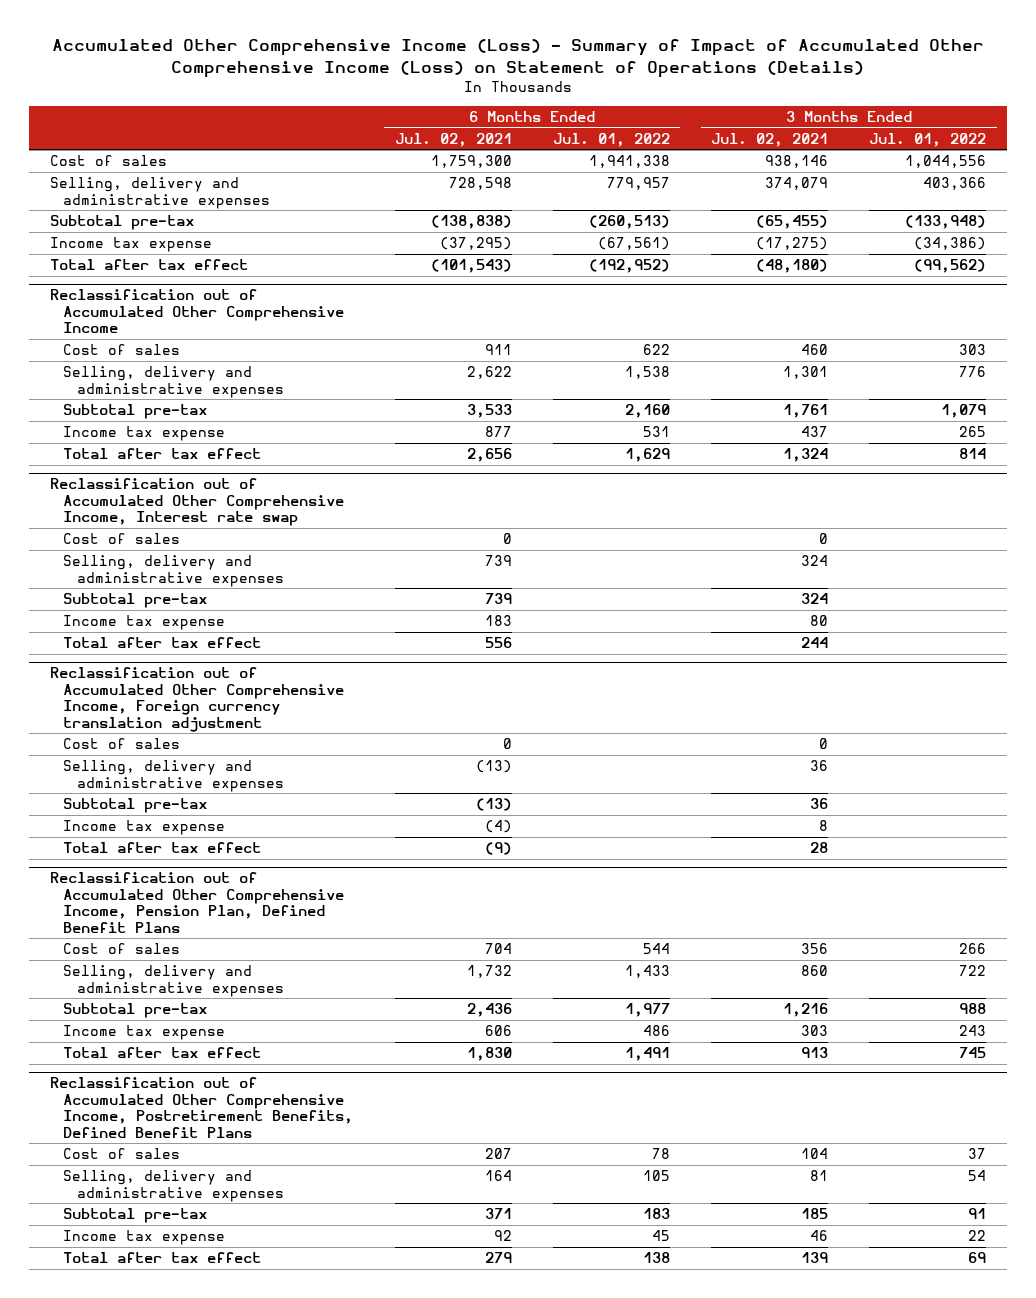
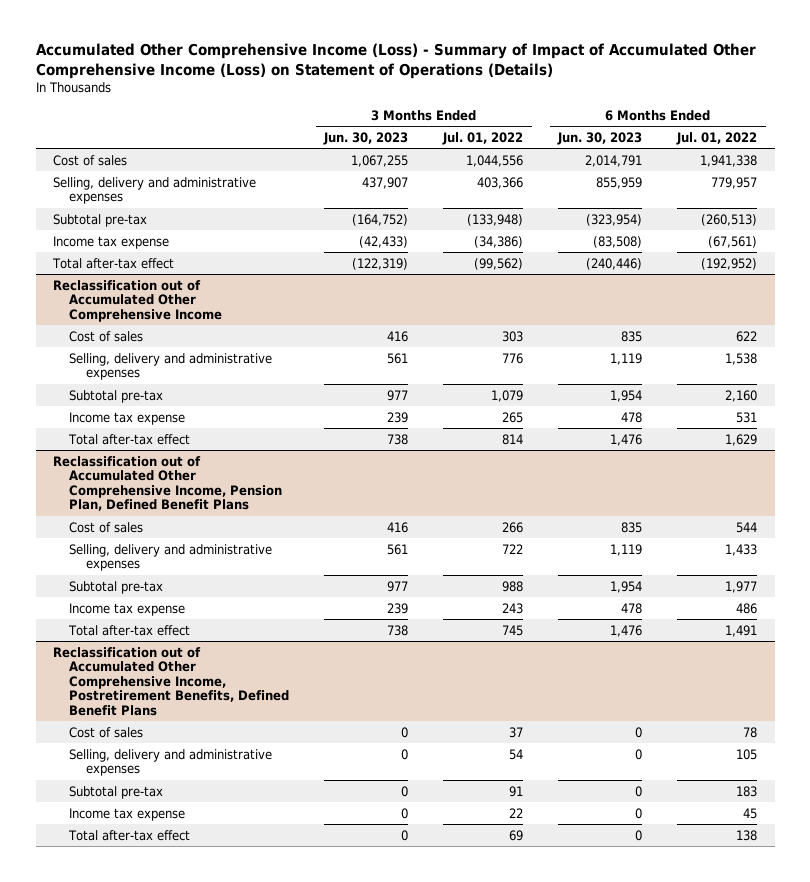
- | 6 Months Ended Jul. 02, 2021 | 6 Months Ended Jul. 01, 2022 | 3 Months Ended Jul. 02, 2021 | 3 Months Ended Jul. 01, 2022
+ | 3 Months Ended Jun. 30, 2023 | 3 Months Ended Jul. 01, 2022 | 6 Months Ended Jun. 30, 2023 | 6 Months Ended Jul. 01, 2022
- Total after tax effect | (101,543) | (192,952) | (48,180) | (99,562)
+ Total after-tax effect | (122,319) | (99,562) | (240,446) | (192,952)
@ Reclassification out of Accumulated Other Comprehensive Income
- Total after tax effect | 2,656 | 1,629 | 1,324 | 814
- Reclassification out of Accumulated Other Comprehensive Income, Interest rate swap
- Cost of sales | 0 | | 0 |
- Selling, delivery and administrative expenses | 739 | | 324 |
- Subtotal pre-tax | 739 | | 324 |
- Income tax expense | 183 | | 80 |
- Total after tax effect | 556 | | 244 |
- Reclassification out of Accumulated Other Comprehensive Income, Foreign currency translation adjustment
- Cost of sales | 0 | | 0 |
- Selling, delivery and administrative expenses | (13) | | 36 |
- Subtotal pre-tax | (13) | | 36 |
- Income tax expense | (4) | | 8 |
- Total after tax effect | (9) | | 28 |
@ Reclassification out of Accumulated Other Comprehensive Income
+ Total after-tax effect | 738 | 814 | 1,476 | 1,629
@ Reclassification out of Accumulated Other Comprehensive Income, Pension Plan, Defined Benefit Plans
- Total after tax effect | 1,830 | 1,491 | 913 | 745
+ Total after-tax effect | 738 | 745 | 1,476 | 1,491
@ Reclassification out of Accumulated Other Comprehensive Income, Postretirement Benefits, Defined Benefit Plans
- Total after tax effect | 279 | 138 | 139 | 69
+ Total after-tax effect | 0 | 69 | 0 | 138

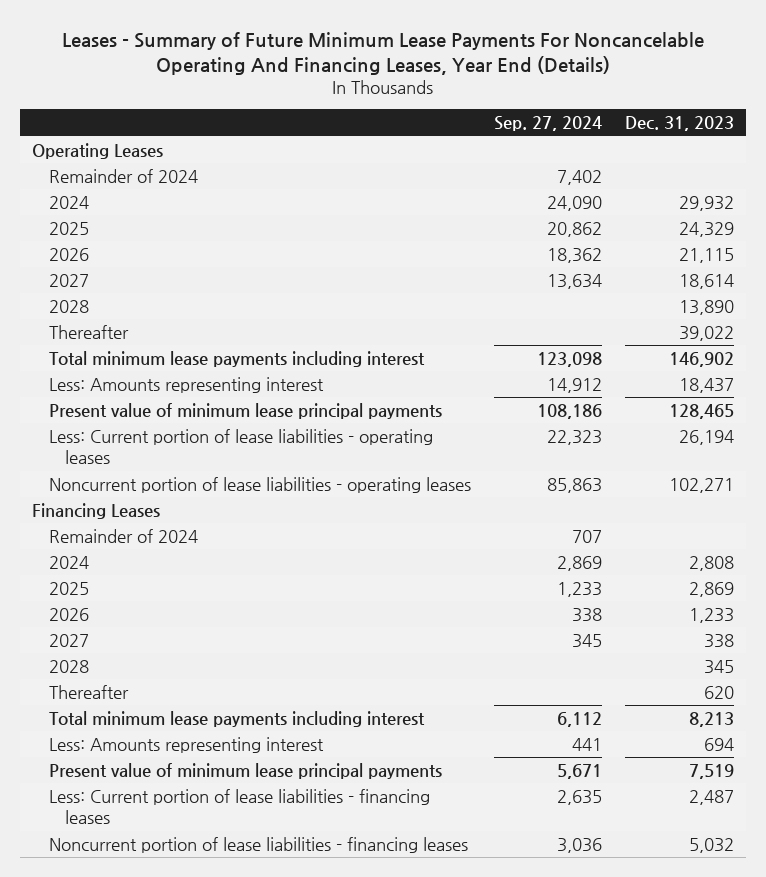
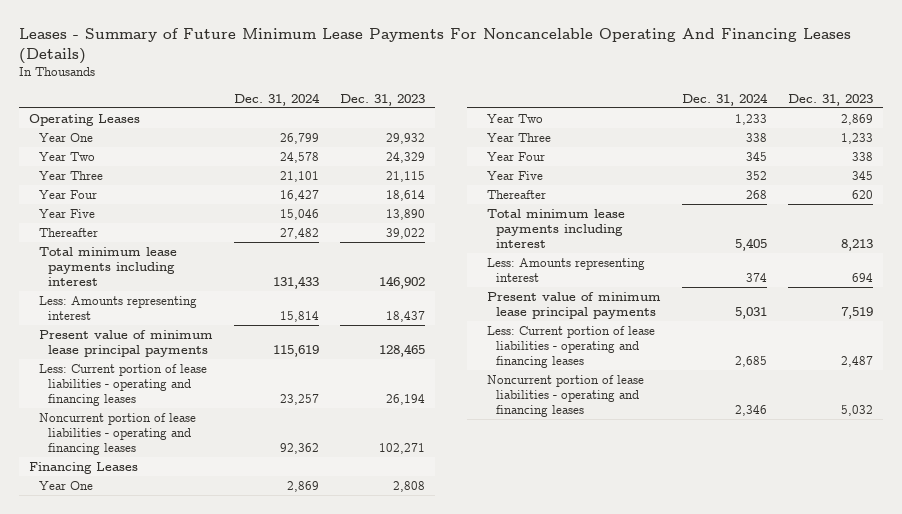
- Leases - Summary of Future Minimum Lease Payments For Noncancelable Operating And Financing Leases, Year End (Details)
+ Leases - Summary of Future Minimum Lease Payments For Noncancelable Operating And Financing Leases (Details)
- | Sep. 27, 2024 | Dec. 31, 2023
+ | Dec. 31, 2024 | Dec. 31, 2023
- Remainder of 2024 | 7,402 |
- 2024 | 24,090 | 29,932
- 2025 | 20,862 | 24,329
- 2026 | 18,362 | 21,115
- 2027 | 13,634 | 18,614
- 2028 | | 13,890
+ Year One | 26,799 | 29,932
+ Year Two | 24,578 | 24,329
+ Year Three | 21,101 | 21,115
+ Year Four | 16,427 | 18,614
+ Year Five | 15,046 | 13,890
- Less: Current portion of lease liabilities - operating leases | 22,323 | 26,194
- Noncurrent portion of lease liabilities - operating leases | 85,863 | 102,271
+ Less: Current portion of lease liabilities - operating and financing leases | 23,257 | 26,194
+ Noncurrent portion of lease liabilities - operating and financing leases | 92,362 | 102,271
- Remainder of 2024 | 707 |
- 2024 | 2,869 | 2,808
- 2025 | 1,233 | 2,869
- 2026 | 338 | 1,233
- 2027 | 345 | 338
- 2028 | | 345
+ Year One | 2,869 | 2,808
+ Year Two | 1,233 | 2,869
+ Year Three | 338 | 1,233
+ Year Four | 345 | 338
+ Year Five | 352 | 345
- Less: Current portion of lease liabilities - financing leases | 2,635 | 2,487
- Noncurrent portion of lease liabilities - financing leases | 3,036 | 5,032
+ Less: Current portion of lease liabilities - operating and financing leases | 2,685 | 2,487
+ Noncurrent portion of lease liabilities - operating and financing leases | 2,346 | 5,032

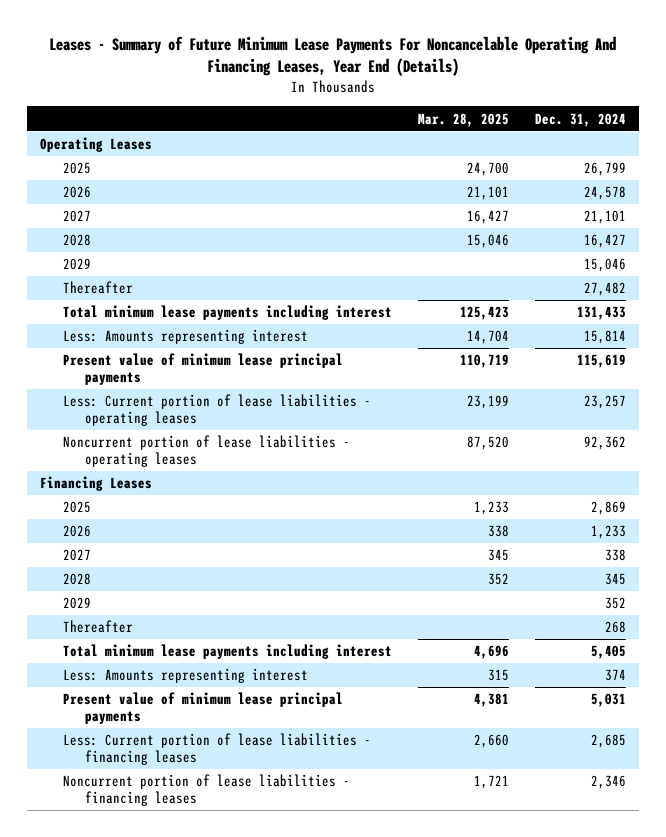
- Leases - Summary of Future Minimum Lease Payments For Noncancelable Operating And Financing Leases (Details)
+ Leases - Summary of Future Minimum Lease Payments For Noncancelable Operating And Financing Leases, Year End (Details)
- | Dec. 31, 2024 | Dec. 31, 2023
+ | Mar. 28, 2025 | Dec. 31, 2024
- Year One | 26,799 | 29,932
- Year Two | 24,578 | 24,329
- Year Three | 21,101 | 21,115
- Year Four | 16,427 | 18,614
- Year Five | 15,046 | 13,890
+ 2025 | 24,700 | 26,799
+ 2026 | 21,101 | 24,578
+ 2027 | 16,427 | 21,101
+ 2028 | 15,046 | 16,427
+ 2029 | | 15,046
- Less: Current portion of lease liabilities - operating and financing leases | 23,257 | 26,194
- Noncurrent portion of lease liabilities - operating and financing leases | 92,362 | 102,271
+ Less: Current portion of lease liabilities - operating leases | 23,199 | 23,257
+ Noncurrent portion of lease liabilities - operating leases | 87,520 | 92,362
- Year One | 2,869 | 2,808
- Year Two | 1,233 | 2,869
- Year Three | 338 | 1,233
- Year Four | 345 | 338
- Year Five | 352 | 345
+ 2025 | 1,233 | 2,869
+ 2026 | 338 | 1,233
+ 2027 | 345 | 338
+ 2028 | 352 | 345
+ 2029 | | 352
- Less: Current portion of lease liabilities - operating and financing leases | 2,685 | 2,487
- Noncurrent portion of lease liabilities - operating and financing leases | 2,346 | 5,032
+ Less: Current portion of lease liabilities - financing leases | 2,660 | 2,685
+ Noncurrent portion of lease liabilities - financing leases | 1,721 | 2,346

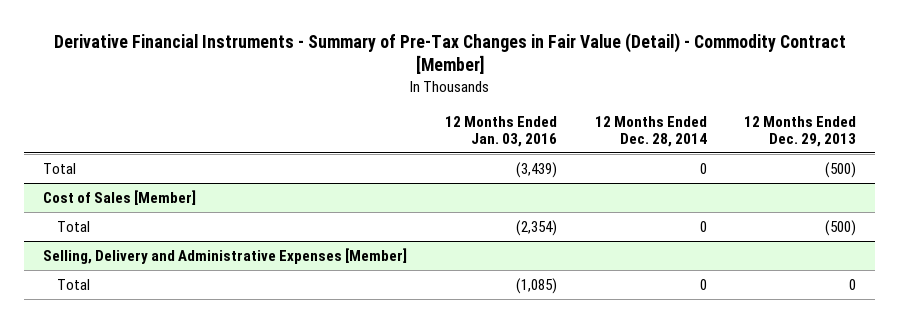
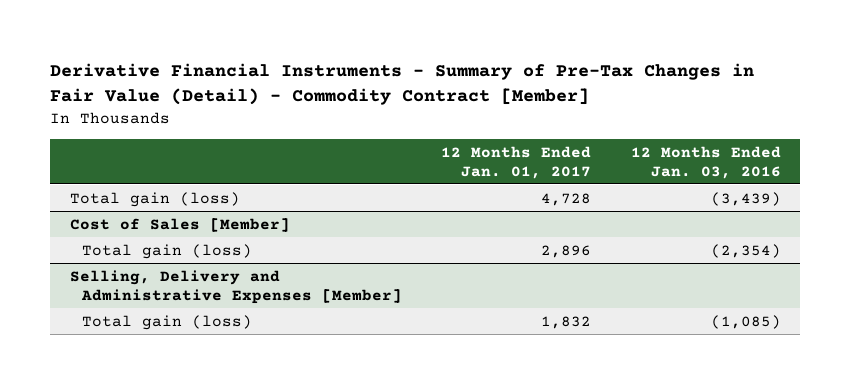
- | 12 Months Ended Jan. 03, 2016 | 12 Months Ended Dec. 28, 2014 | 12 Months Ended Dec. 29, 2013
+ | 12 Months Ended Jan. 01, 2017 | 12 Months Ended Jan. 03, 2016
- Total | (3,439) | 0 | (500)
+ Total gain (loss) | 4,728 | (3,439)
@ Cost of Sales [Member]
- Total | (2,354) | 0 | (500)
+ Total gain (loss) | 2,896 | (2,354)
@ Selling, Delivery and Administrative Expenses [Member]
- Total | (1,085) | 0 | 0
+ Total gain (loss) | 1,832 | (1,085)

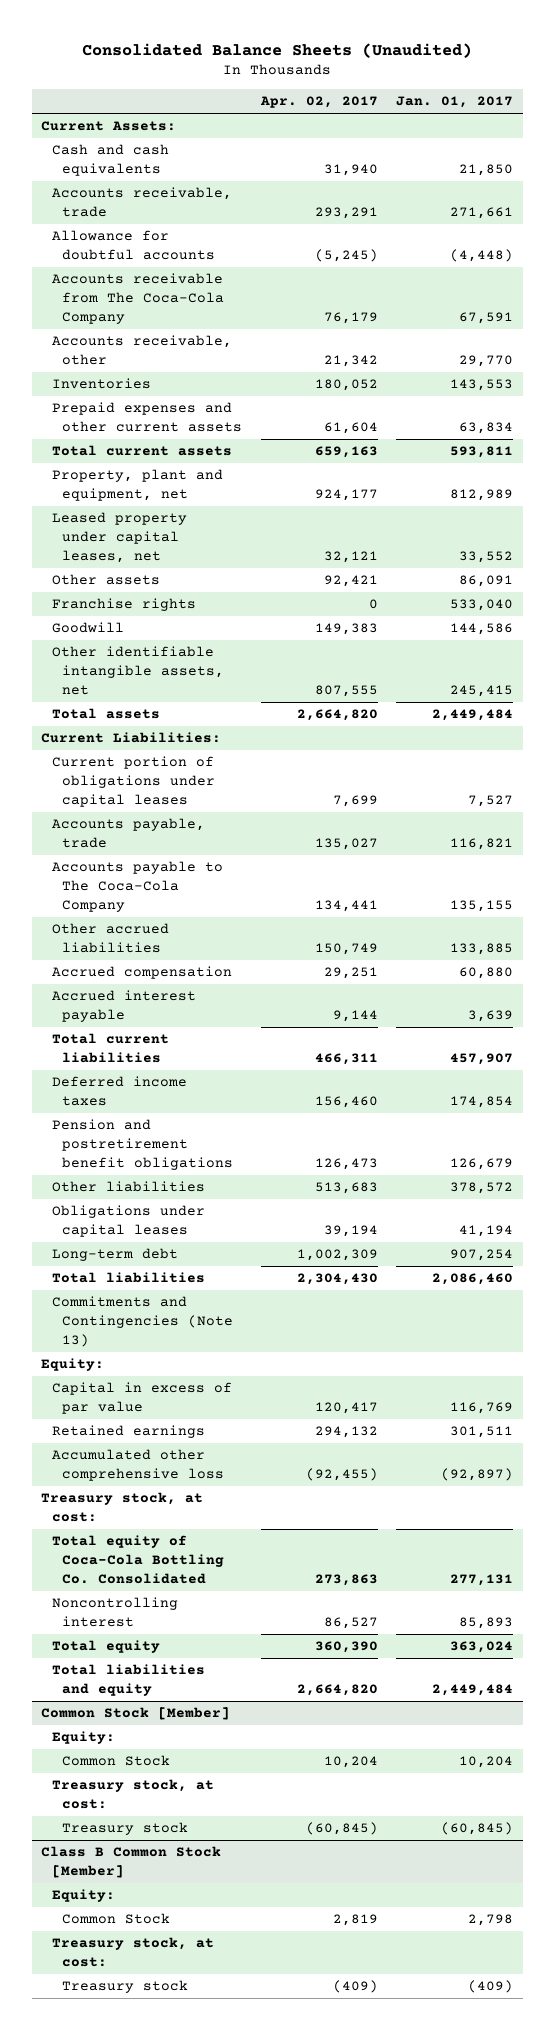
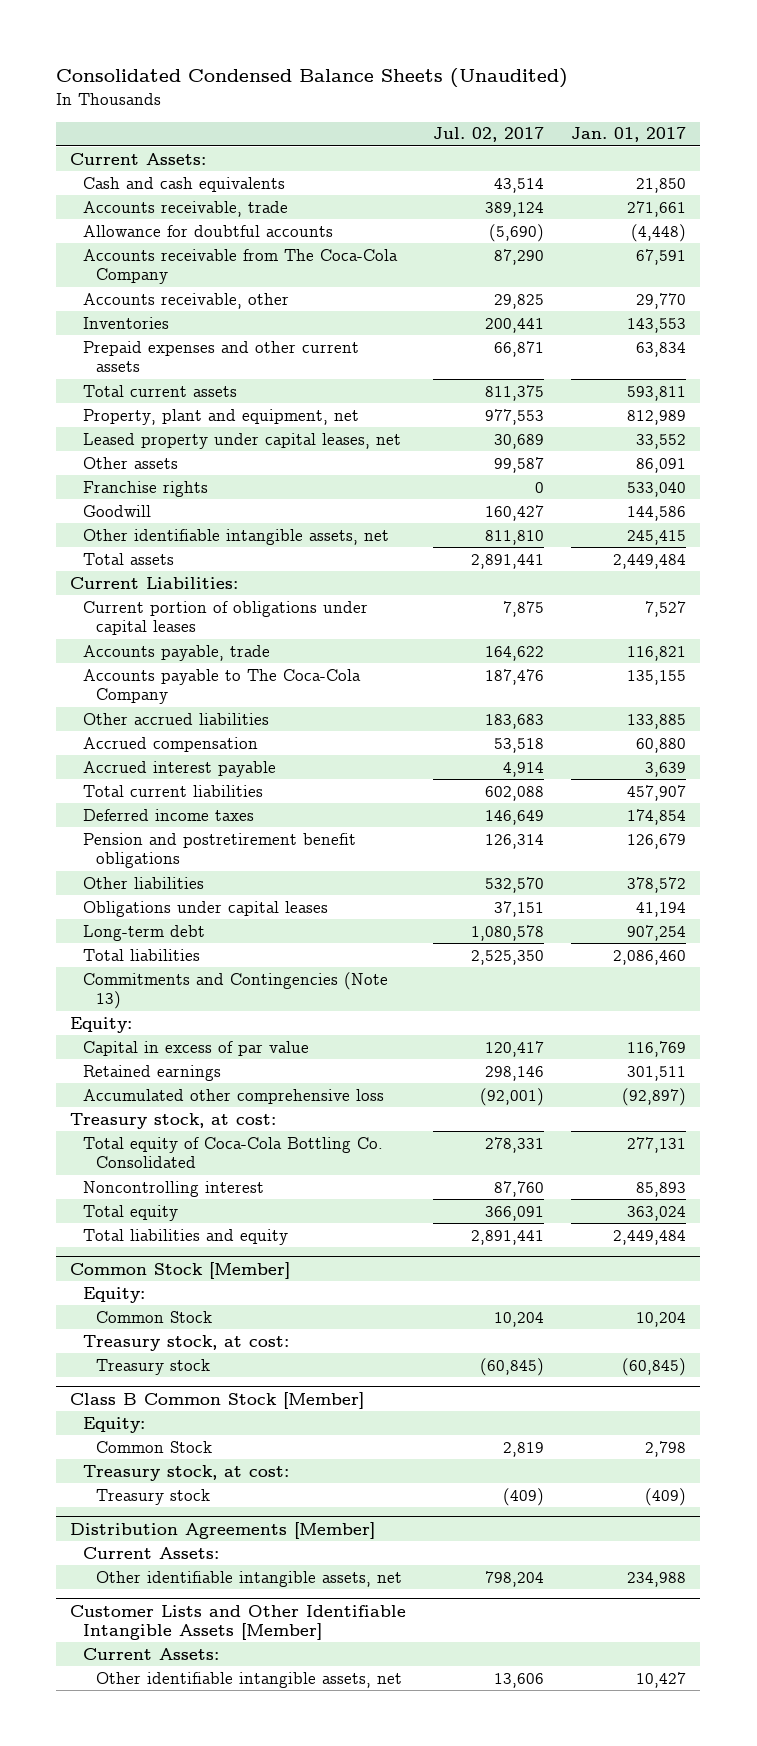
- Consolidated Balance Sheets (Unaudited)
+ Consolidated Condensed Balance Sheets (Unaudited)
- | Apr. 02, 2017 | Jan. 01, 2017
+ | Jul. 02, 2017 | Jan. 01, 2017
+ Distribution Agreements [Member]
+ Current Assets:
+ Other identifiable intangible assets, net | 798,204 | 234,988
+ Customer Lists and Other Identifiable Intangible Assets [Member]
+ Current Assets:
+ Other identifiable intangible assets, net | 13,606 | 10,427

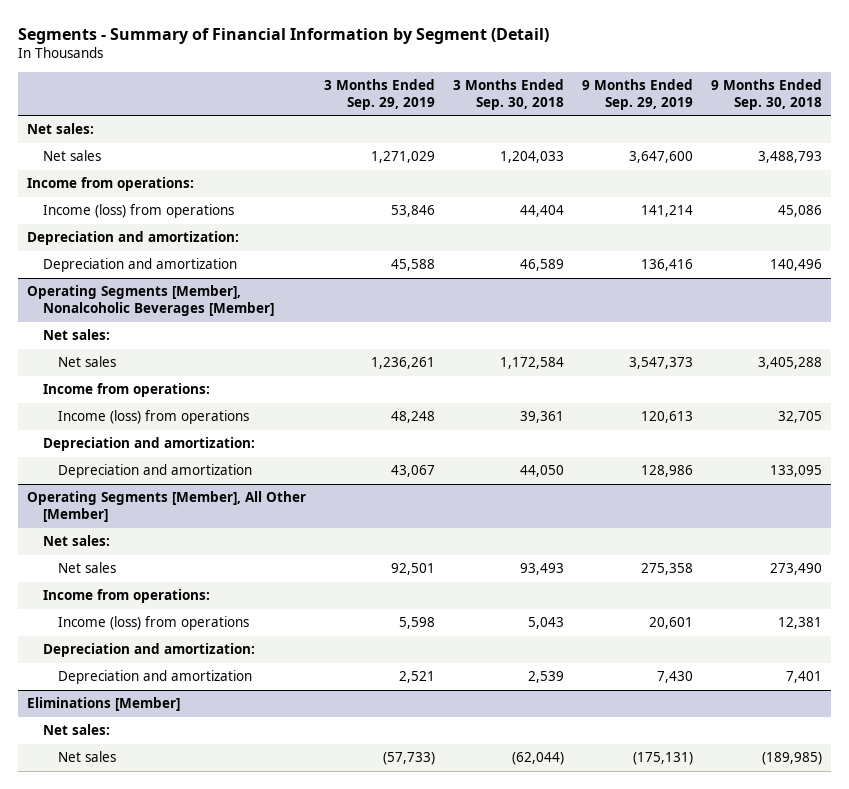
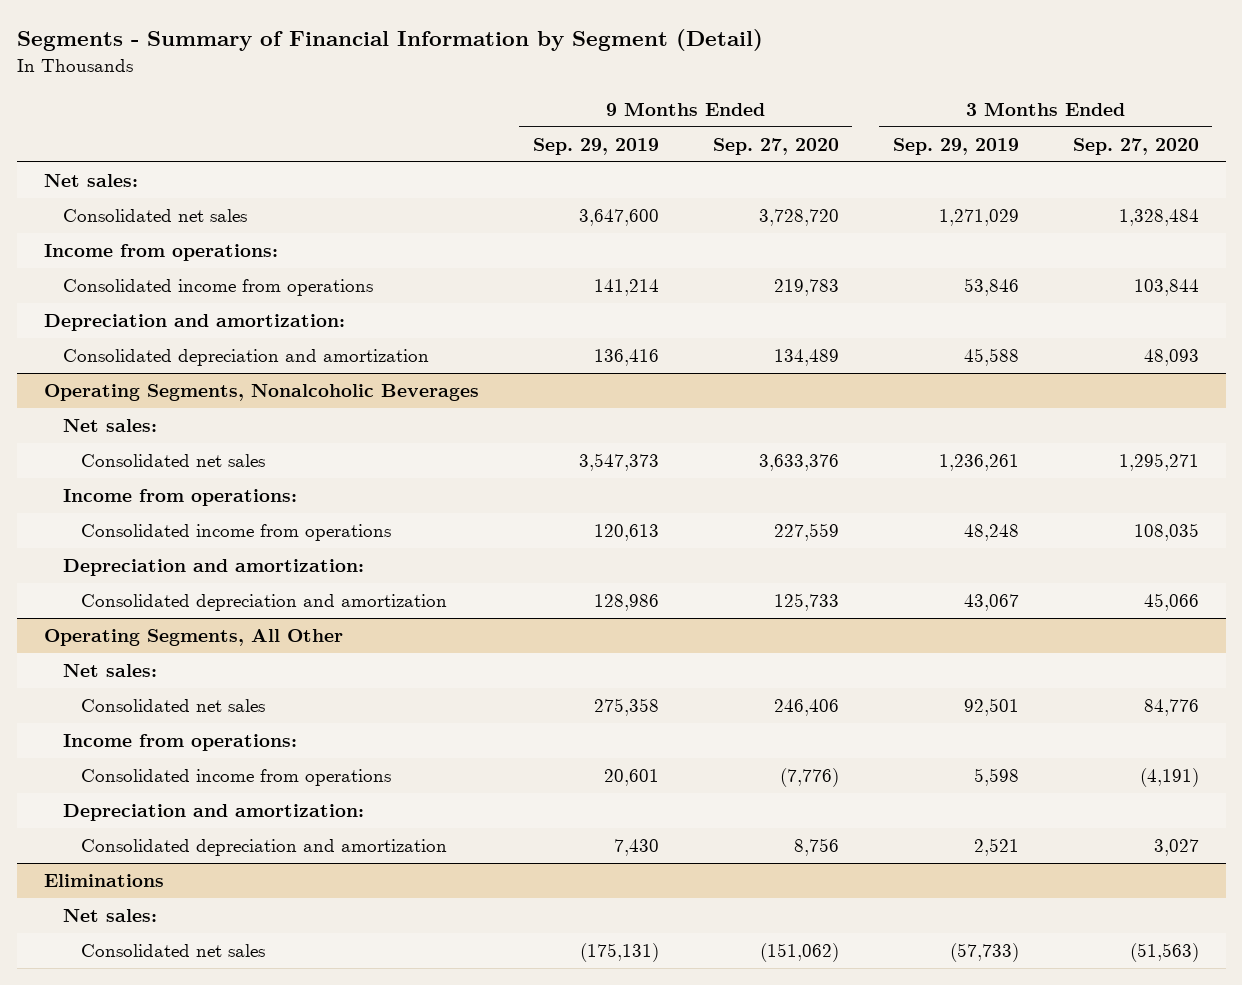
- | 3 Months Ended Sep. 29, 2019 | 3 Months Ended Sep. 30, 2018 | 9 Months Ended Sep. 29, 2019 | 9 Months Ended Sep. 30, 2018
+ | 9 Months Ended Sep. 29, 2019 | 9 Months Ended Sep. 27, 2020 | 3 Months Ended Sep. 29, 2019 | 3 Months Ended Sep. 27, 2020
- Net sales | 1,271,029 | 1,204,033 | 3,647,600 | 3,488,793
+ Consolidated net sales | 3,647,600 | 3,728,720 | 1,271,029 | 1,328,484
- Income (loss) from operations | 53,846 | 44,404 | 141,214 | 45,086
+ Consolidated income from operations | 141,214 | 219,783 | 53,846 | 103,844
- Depreciation and amortization | 45,588 | 46,589 | 136,416 | 140,496
- Operating Segments [Member], Nonalcoholic Beverages [Member]
+ Consolidated depreciation and amortization | 136,416 | 134,489 | 45,588 | 48,093
+ Operating Segments, Nonalcoholic Beverages
- Net sales | 1,236,261 | 1,172,584 | 3,547,373 | 3,405,288
+ Consolidated net sales | 3,547,373 | 3,633,376 | 1,236,261 | 1,295,271
- Income (loss) from operations | 48,248 | 39,361 | 120,613 | 32,705
+ Consolidated income from operations | 120,613 | 227,559 | 48,248 | 108,035
- Depreciation and amortization | 43,067 | 44,050 | 128,986 | 133,095
- Operating Segments [Member], All Other [Member]
+ Consolidated depreciation and amortization | 128,986 | 125,733 | 43,067 | 45,066
+ Operating Segments, All Other
- Net sales | 92,501 | 93,493 | 275,358 | 273,490
+ Consolidated net sales | 275,358 | 246,406 | 92,501 | 84,776
- Income (loss) from operations | 5,598 | 5,043 | 20,601 | 12,381
+ Consolidated income from operations | 20,601 | (7,776) | 5,598 | (4,191)
- Depreciation and amortization | 2,521 | 2,539 | 7,430 | 7,401
- Eliminations [Member]
+ Consolidated depreciation and amortization | 7,430 | 8,756 | 2,521 | 3,027
+ Eliminations
- Net sales | (57,733) | (62,044) | (175,131) | (189,985)
+ Consolidated net sales | (175,131) | (151,062) | (57,733) | (51,563)

